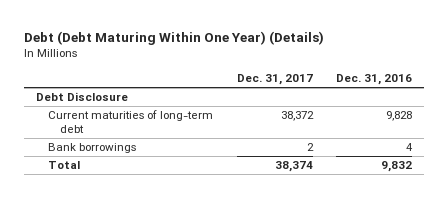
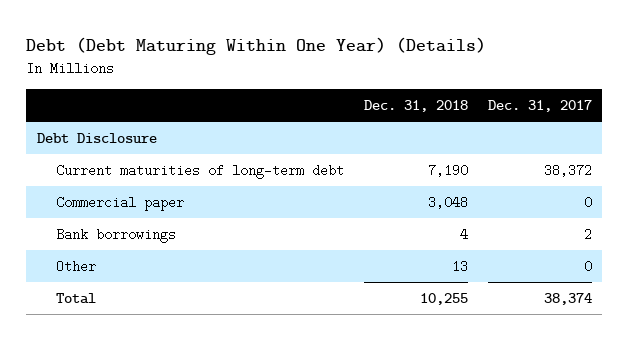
- | Dec. 31, 2017 | Dec. 31, 2016
+ | Dec. 31, 2018 | Dec. 31, 2017
+ Commercial paper | 3,048 | 0
+ Other | 13 | 0

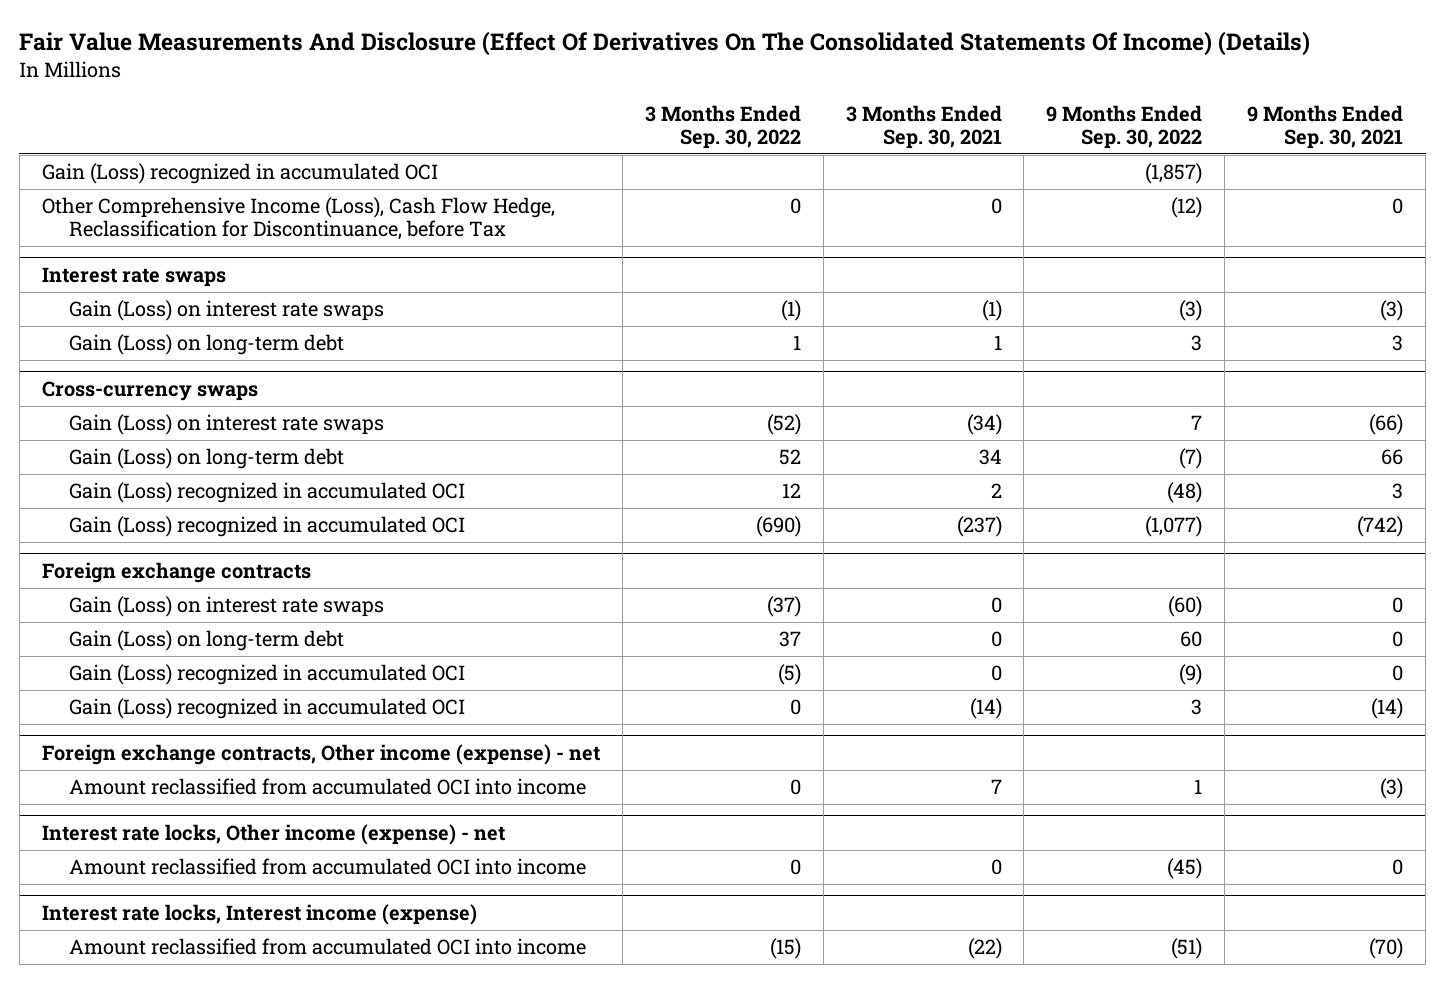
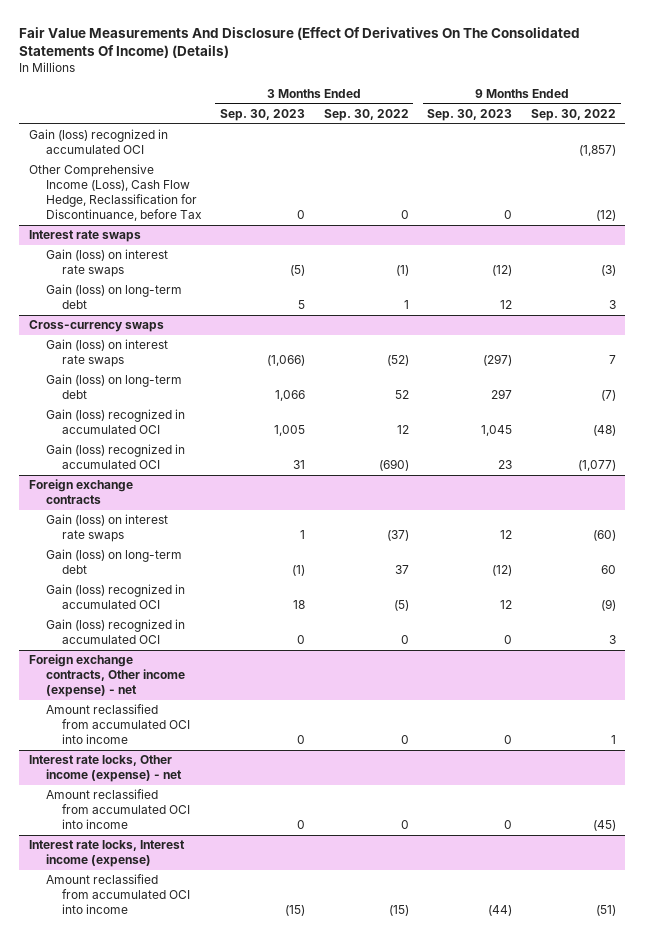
- | 3 Months Ended Sep. 30, 2022 | 3 Months Ended Sep. 30, 2021 | 9 Months Ended Sep. 30, 2022 | 9 Months Ended Sep. 30, 2021
+ | 3 Months Ended Sep. 30, 2023 | 3 Months Ended Sep. 30, 2022 | 9 Months Ended Sep. 30, 2023 | 9 Months Ended Sep. 30, 2022
- Gain (Loss) recognized in accumulated OCI | | | (1,857) |
+ Gain (loss) recognized in accumulated OCI | | | | (1,857)
@ Interest rate swaps
- Gain (Loss) on interest rate swaps | (1) | (1) | (3) | (3)
- Gain (Loss) on long-term debt | 1 | 1 | 3 | 3
+ Gain (loss) on interest rate swaps | (5) | (1) | (12) | (3)
+ Gain (loss) on long-term debt | 5 | 1 | 12 | 3
@ Cross-currency swaps
- Gain (Loss) on interest rate swaps | (52) | (34) | 7 | (66)
- Gain (Loss) on long-term debt | 52 | 34 | (7) | 66
- Gain (Loss) recognized in accumulated OCI | 12 | 2 | (48) | 3
- Gain (Loss) recognized in accumulated OCI | (690) | (237) | (1,077) | (742)
+ Gain (loss) on interest rate swaps | (1,066) | (52) | (297) | 7
+ Gain (loss) on long-term debt | 1,066 | 52 | 297 | (7)
+ Gain (loss) recognized in accumulated OCI | 1,005 | 12 | 1,045 | (48)
+ Gain (loss) recognized in accumulated OCI | 31 | (690) | 23 | (1,077)
@ Foreign exchange contracts
- Gain (Loss) on interest rate swaps | (37) | 0 | (60) | 0
- Gain (Loss) on long-term debt | 37 | 0 | 60 | 0
- Gain (Loss) recognized in accumulated OCI | (5) | 0 | (9) | 0
- Gain (Loss) recognized in accumulated OCI | 0 | (14) | 3 | (14)
+ Gain (loss) on interest rate swaps | 1 | (37) | 12 | (60)
+ Gain (loss) on long-term debt | (1) | 37 | (12) | 60
+ Gain (loss) recognized in accumulated OCI | 18 | (5) | 12 | (9)
+ Gain (loss) recognized in accumulated OCI | 0 | 0 | 0 | 3

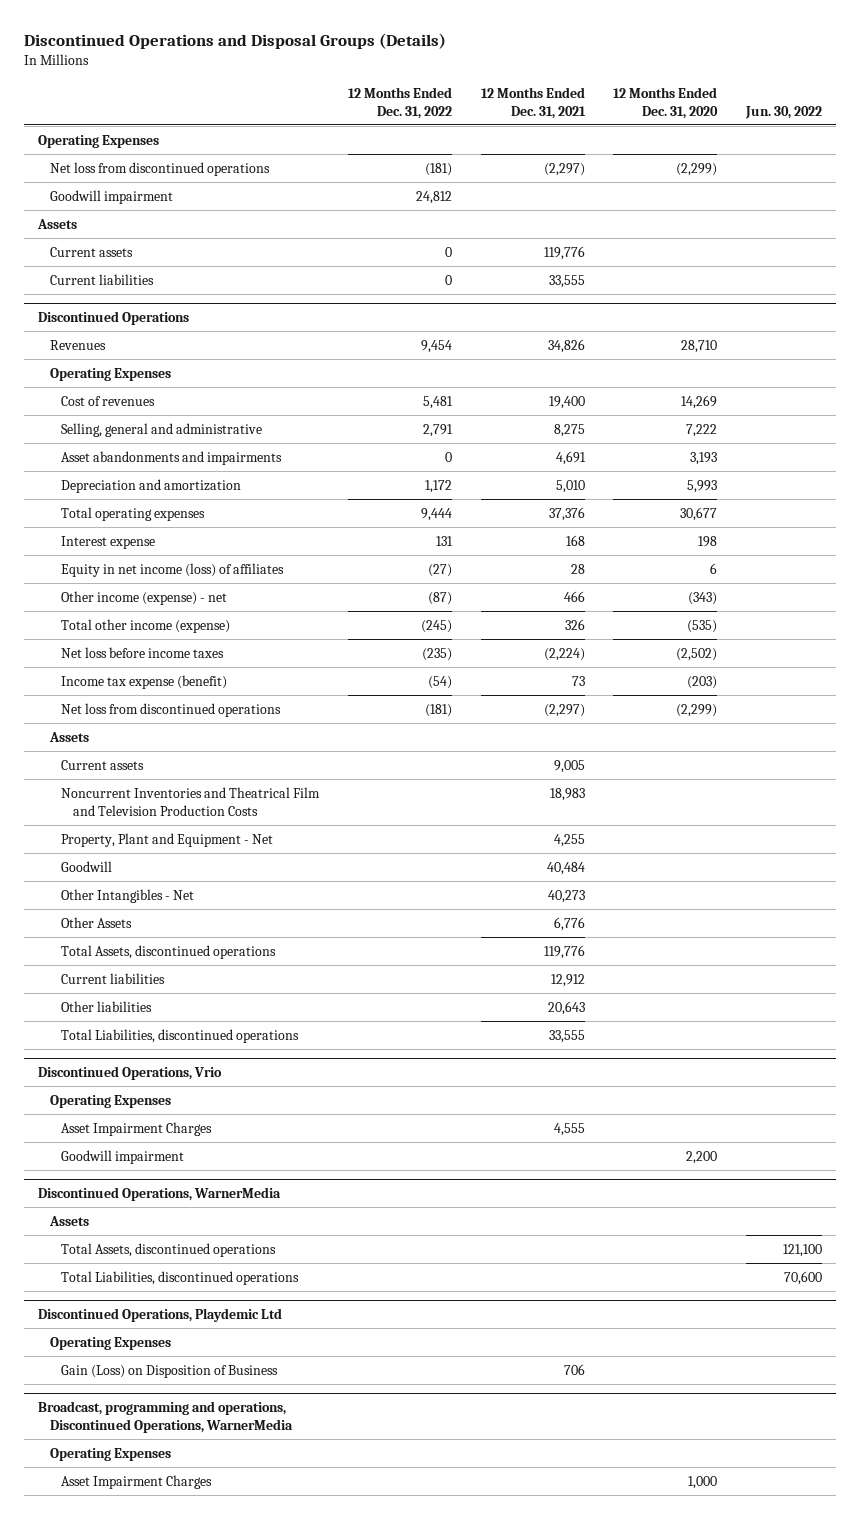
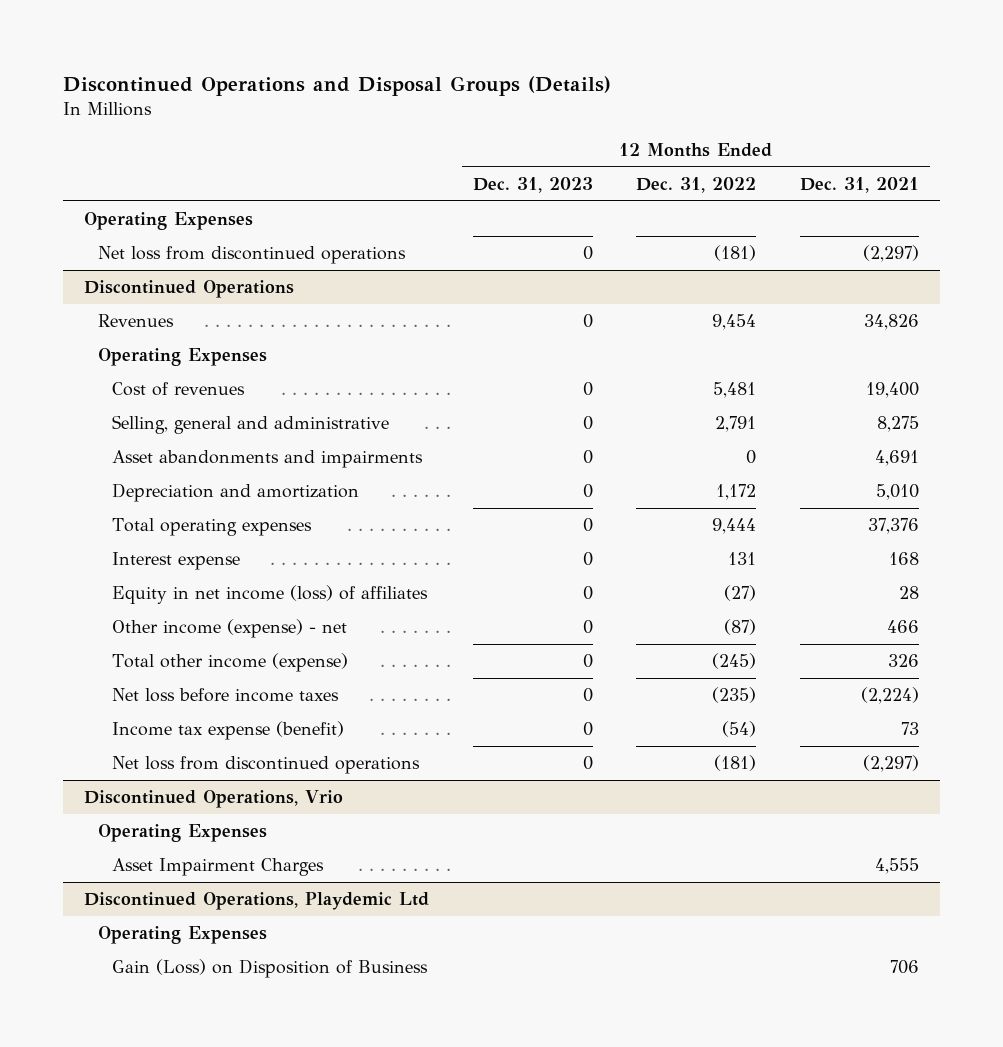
- | 12 Months Ended Dec. 31, 2022 | 12 Months Ended Dec. 31, 2021 | 12 Months Ended Dec. 31, 2020 | Jun. 30, 2022
+ | 12 Months Ended Dec. 31, 2023 | 12 Months Ended Dec. 31, 2022 | 12 Months Ended Dec. 31, 2021
- Goodwill impairment | 24,812 | | |
- Assets
- Current assets | 0 | 119,776 | |
- Current liabilities | 0 | 33,555 | |
@ Discontinued Operations
- Assets
- Current assets | | 9,005 | |
- Noncurrent Inventories and Theatrical Film and Television Production Costs | | 18,983 | |
- Property, Plant and Equipment - Net | | 4,255 | |
- Goodwill | | 40,484 | |
- Other Intangibles - Net | | 40,273 | |
- Other Assets | | 6,776 | |
- Total Assets, discontinued operations | | 119,776 | |
- Current liabilities | | 12,912 | |
- Other liabilities | | 20,643 | |
- Total Liabilities, discontinued operations | | 33,555 | |
@ Discontinued Operations, Vrio
- Goodwill impairment | | | 2,200 |
- Discontinued Operations, WarnerMedia
- Assets
- Total Assets, discontinued operations | | | | 121,100
- Total Liabilities, discontinued operations | | | | 70,600
- Broadcast, programming and operations, Discontinued Operations, WarnerMedia
- Operating Expenses
- Asset Impairment Charges | | | 1,000 |

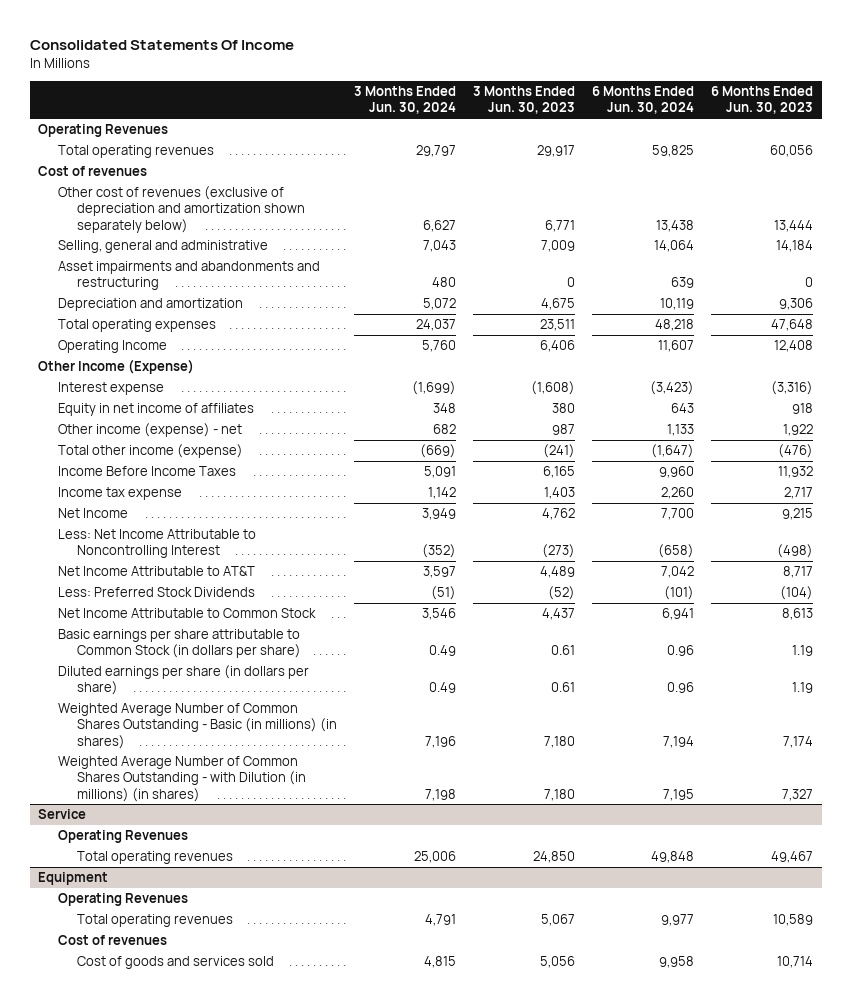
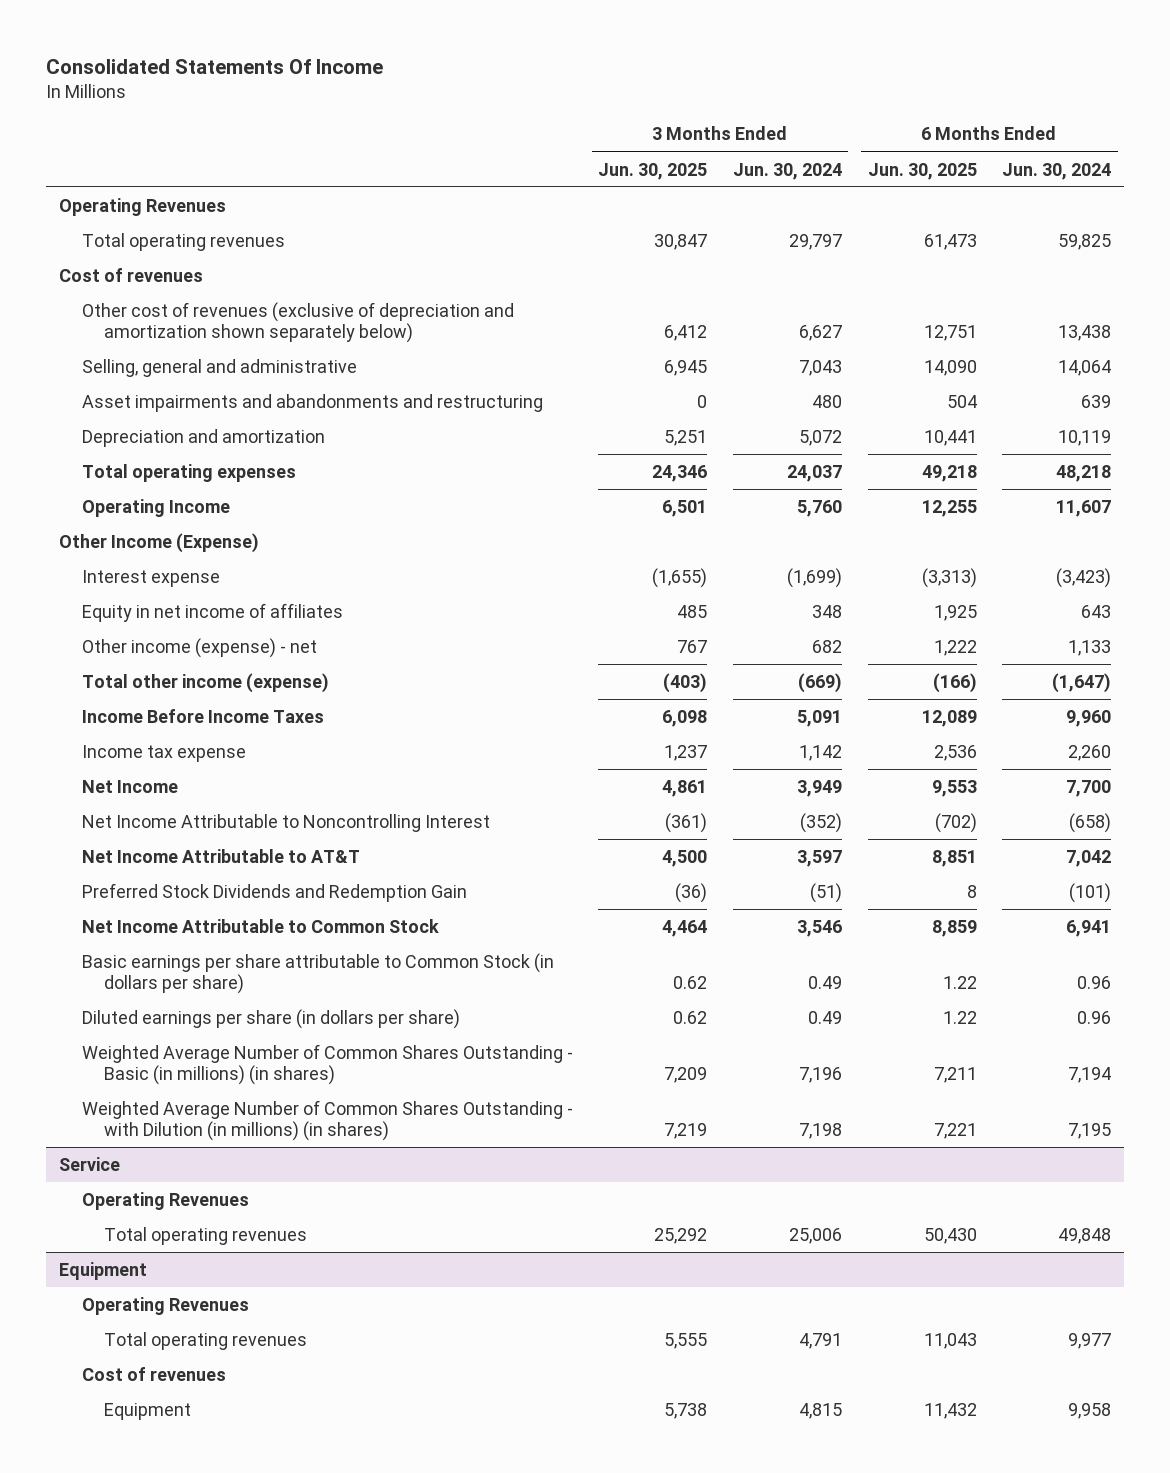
- | 3 Months Ended Jun. 30, 2024 | 3 Months Ended Jun. 30, 2023 | 6 Months Ended Jun. 30, 2024 | 6 Months Ended Jun. 30, 2023
+ | 3 Months Ended Jun. 30, 2025 | 3 Months Ended Jun. 30, 2024 | 6 Months Ended Jun. 30, 2025 | 6 Months Ended Jun. 30, 2024
- Less: Net Income Attributable to Noncontrolling Interest | (352) | (273) | (658) | (498)
+ Net Income Attributable to Noncontrolling Interest | (361) | (352) | (702) | (658)
- Less: Preferred Stock Dividends | (51) | (52) | (101) | (104)
+ Preferred Stock Dividends and Redemption Gain | (36) | (51) | 8 | (101)
@ Equipment
- Cost of goods and services sold | 4,815 | 5,056 | 9,958 | 10,714
+ Equipment | 5,738 | 4,815 | 11,432 | 9,958

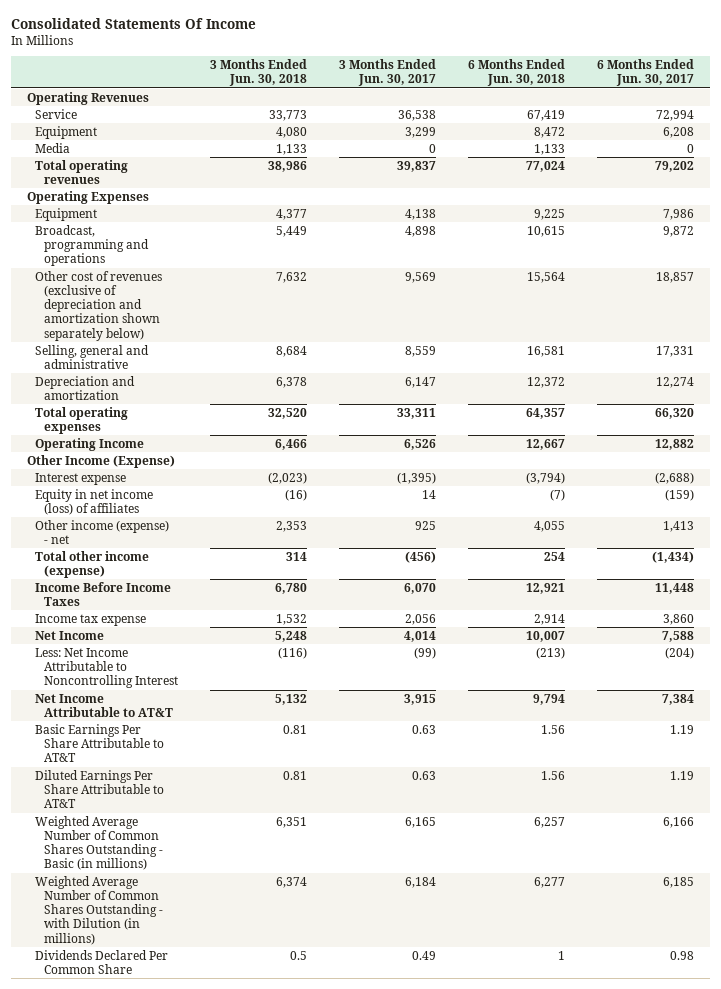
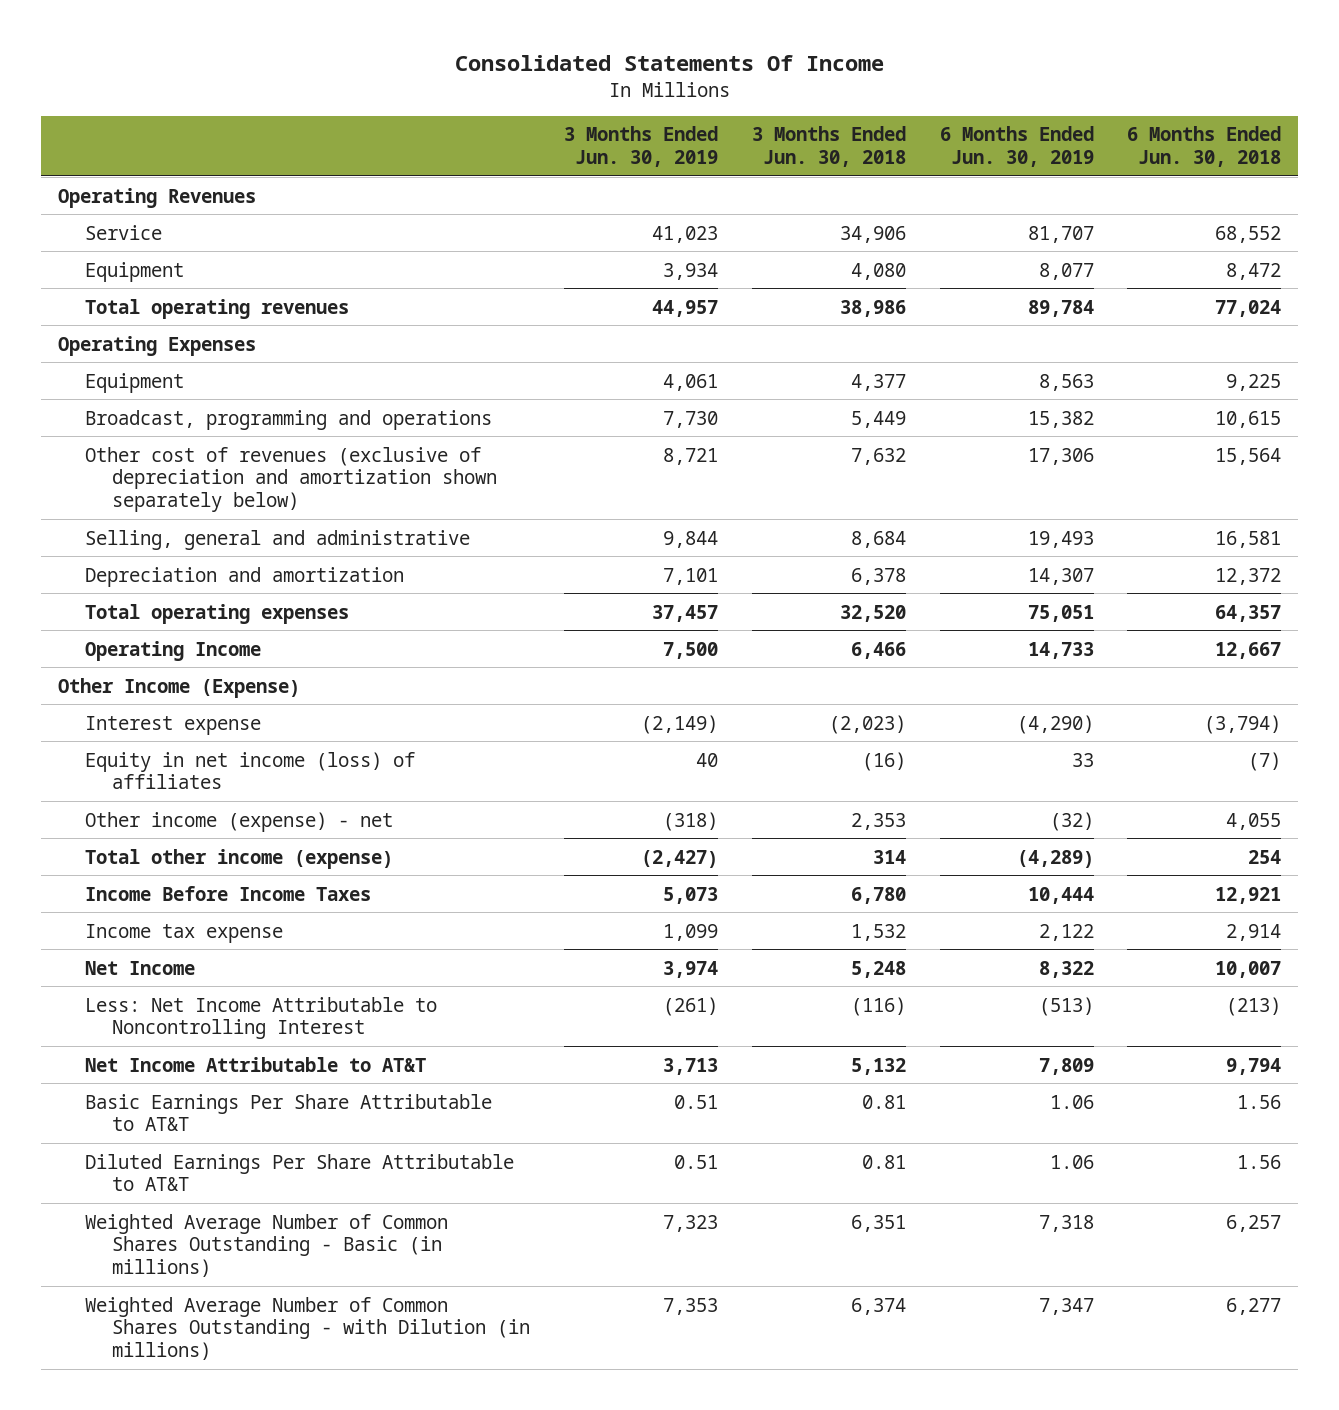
- | 3 Months Ended Jun. 30, 2018 | 3 Months Ended Jun. 30, 2017 | 6 Months Ended Jun. 30, 2018 | 6 Months Ended Jun. 30, 2017
+ | 3 Months Ended Jun. 30, 2019 | 3 Months Ended Jun. 30, 2018 | 6 Months Ended Jun. 30, 2019 | 6 Months Ended Jun. 30, 2018
- Service | 33,773 | 36,538 | 67,419 | 72,994
+ Service | 41,023 | 34,906 | 81,707 | 68,552
- Media | 1,133 | 0 | 1,133 | 0
- Dividends Declared Per Common Share | 0.5 | 0.49 | 1 | 0.98

